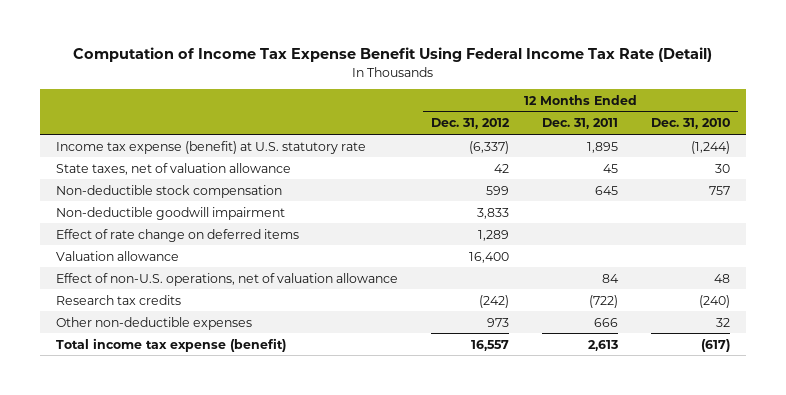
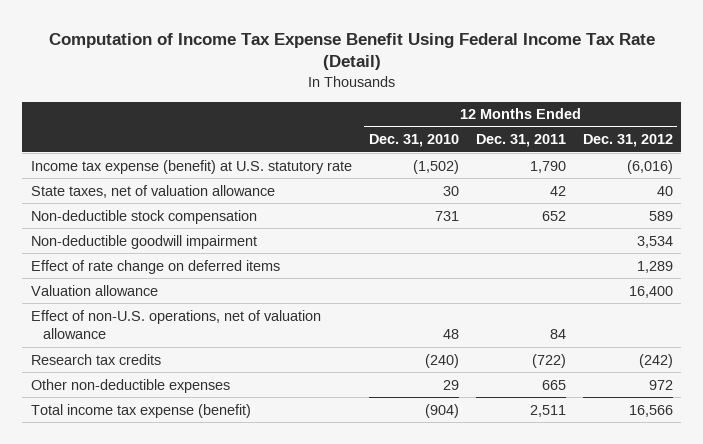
- | 12 Months Ended Dec. 31, 2012 | 12 Months Ended Dec. 31, 2011 | 12 Months Ended Dec. 31, 2010
+ | 12 Months Ended Dec. 31, 2010 | 12 Months Ended Dec. 31, 2011 | 12 Months Ended Dec. 31, 2012
- Income tax expense (benefit) at U.S. statutory rate | (6,337) | 1,895 | (1,244)
- State taxes, net of valuation allowance | 42 | 45 | 30
- Non-deductible stock compensation | 599 | 645 | 757
- Non-deductible goodwill impairment | 3,833 | |
+ Income tax expense (benefit) at U.S. statutory rate | (1,502) | 1,790 | (6,016)
+ State taxes, net of valuation allowance | 30 | 42 | 40
+ Non-deductible stock compensation | 731 | 652 | 589
+ Non-deductible goodwill impairment | | | 3,534
- Other non-deductible expenses | 973 | 666 | 32
- Total income tax expense (benefit) | 16,557 | 2,613 | (617)
+ Other non-deductible expenses | 29 | 665 | 972
+ Total income tax expense (benefit) | (904) | 2,511 | 16,566

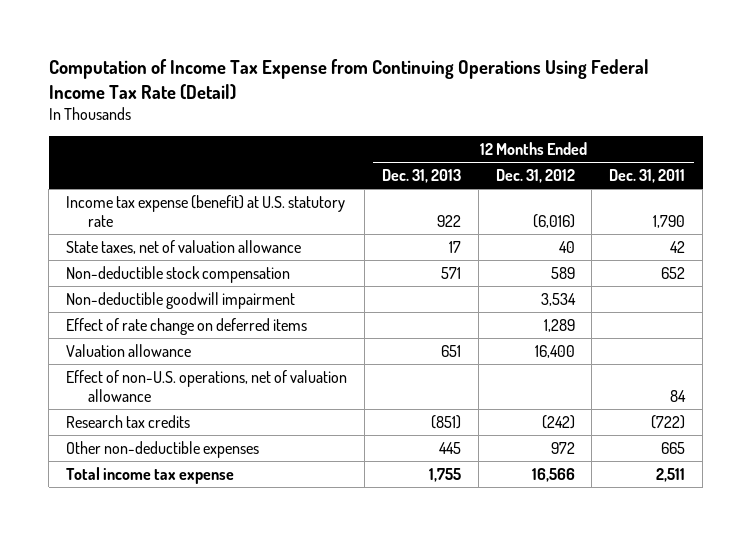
- Computation of Income Tax Expense Benefit Using Federal Income Tax Rate (Detail)
+ Computation of Income Tax Expense from Continuing Operations Using Federal Income Tax Rate (Detail)
- | 12 Months Ended Dec. 31, 2010 | 12 Months Ended Dec. 31, 2011 | 12 Months Ended Dec. 31, 2012
+ | 12 Months Ended Dec. 31, 2013 | 12 Months Ended Dec. 31, 2012 | 12 Months Ended Dec. 31, 2011
- Total income tax expense (benefit) | (904) | 2,511 | 16,566
+ Total income tax expense | 1,755 | 16,566 | 2,511

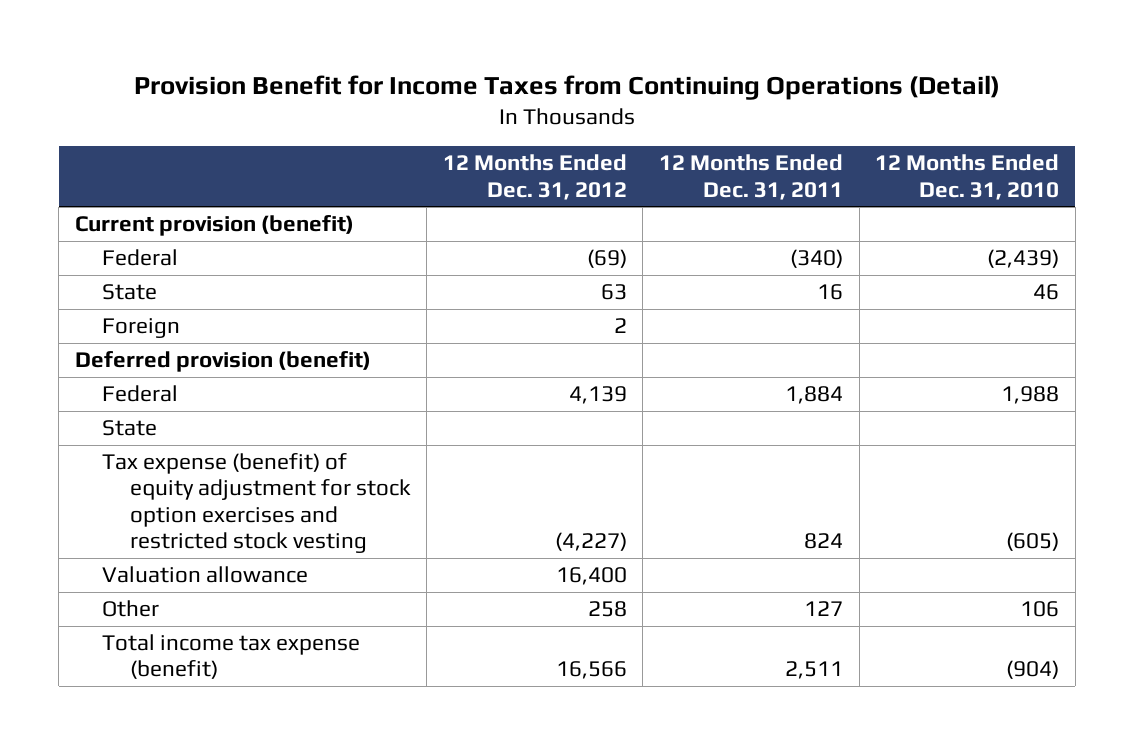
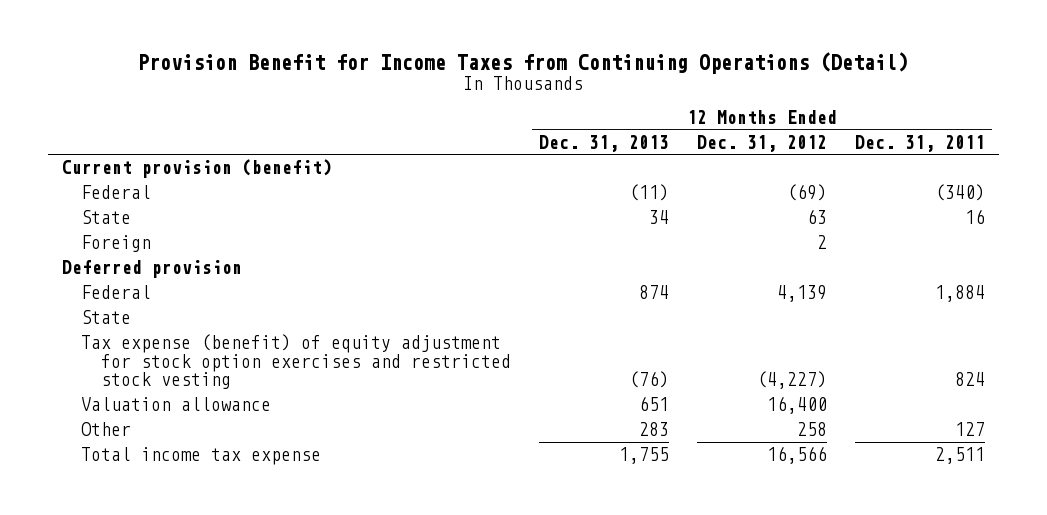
- | 12 Months Ended Dec. 31, 2012 | 12 Months Ended Dec. 31, 2011 | 12 Months Ended Dec. 31, 2010
+ | 12 Months Ended Dec. 31, 2013 | 12 Months Ended Dec. 31, 2012 | 12 Months Ended Dec. 31, 2011
- Deferred provision (benefit)
+ Deferred provision
- Total income tax expense (benefit) | 16,566 | 2,511 | (904)
+ Total income tax expense | 1,755 | 16,566 | 2,511

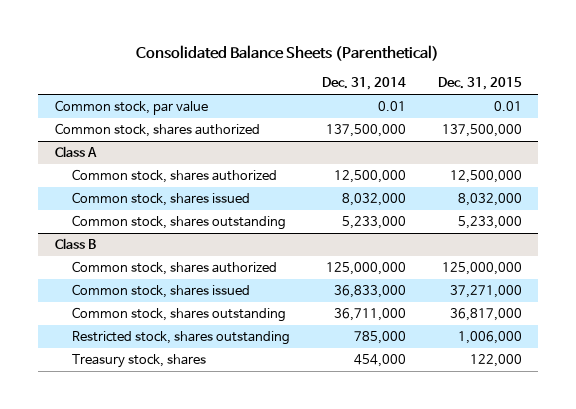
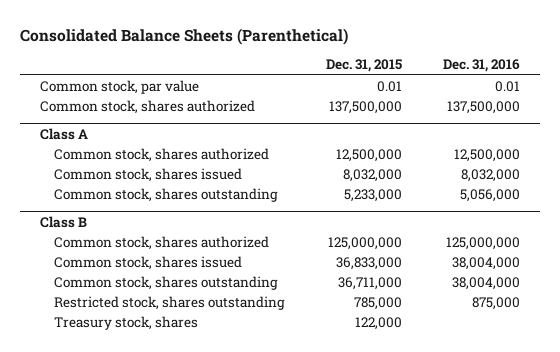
- | Dec. 31, 2014 | Dec. 31, 2015
+ | Dec. 31, 2015 | Dec. 31, 2016
@ Class B
- Common stock, shares issued | 36,833,000 | 37,271,000
- Common stock, shares outstanding | 36,711,000 | 36,817,000
- Restricted stock, shares outstanding | 785,000 | 1,006,000
+ Common stock, shares issued | 36,833,000 | 38,004,000
+ Common stock, shares outstanding | 36,711,000 | 38,004,000
+ Restricted stock, shares outstanding | 785,000 | 875,000

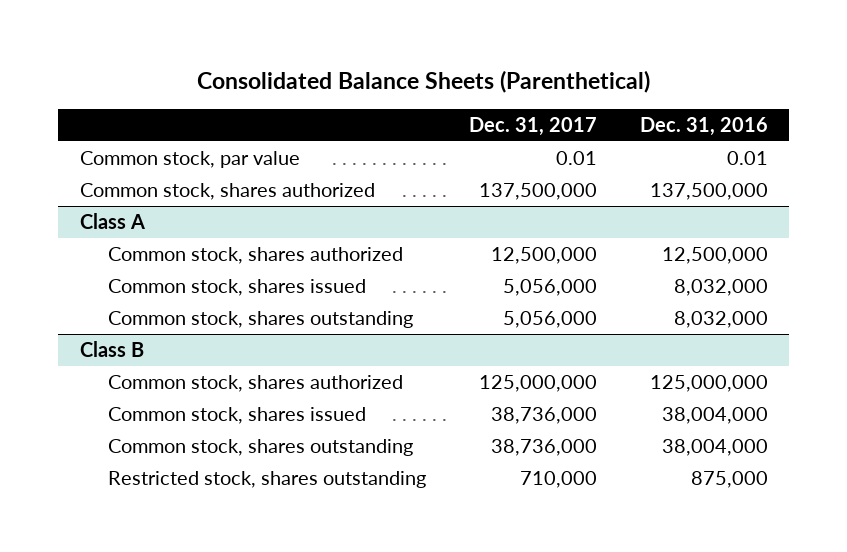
- | Dec. 31, 2015 | Dec. 31, 2016
+ | Dec. 31, 2017 | Dec. 31, 2016
@ Class A
- Common stock, shares outstanding | 5,233,000 | 5,056,000
+ Common stock, shares outstanding | 5,056,000 | 8,032,000
@ Class B
- Treasury stock, shares | 122,000 |

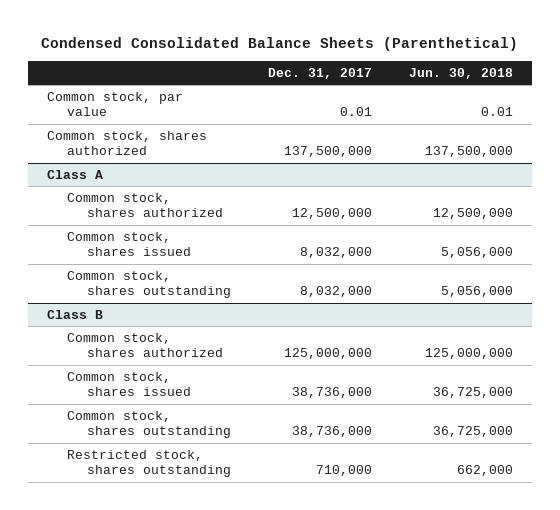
- Consolidated Balance Sheets (Parenthetical)
+ Condensed Consolidated Balance Sheets (Parenthetical)
- | Dec. 31, 2017 | Dec. 31, 2016
+ | Dec. 31, 2017 | Jun. 30, 2018
@ Class A
- Common stock, shares issued | 5,056,000 | 8,032,000
- Common stock, shares outstanding | 5,056,000 | 8,032,000
+ Common stock, shares issued | 8,032,000 | 5,056,000
+ Common stock, shares outstanding | 8,032,000 | 5,056,000

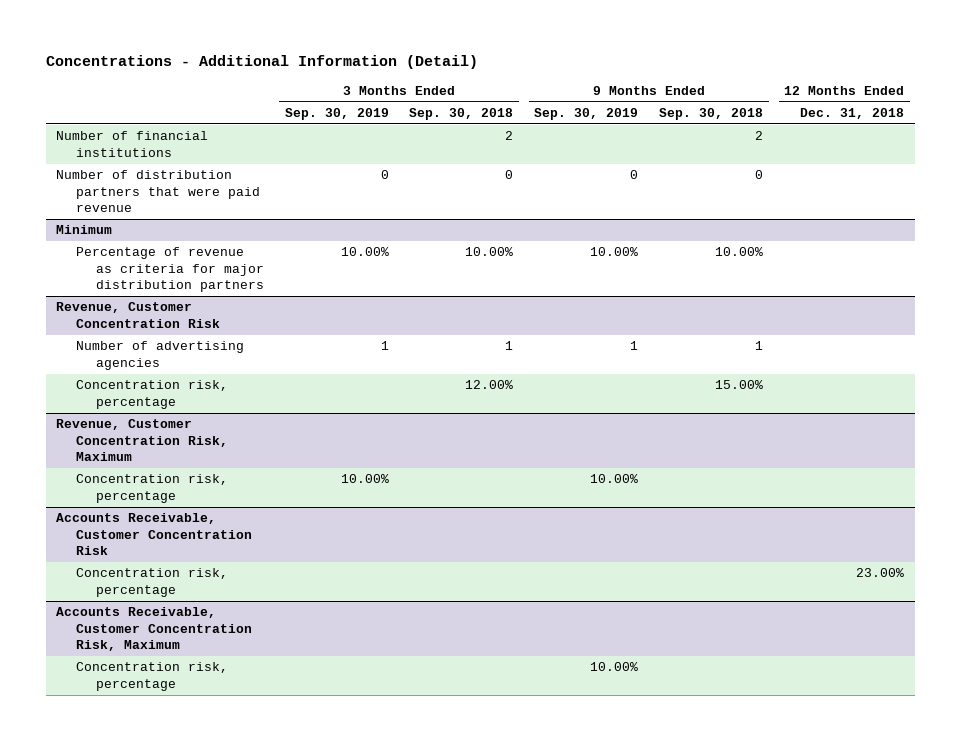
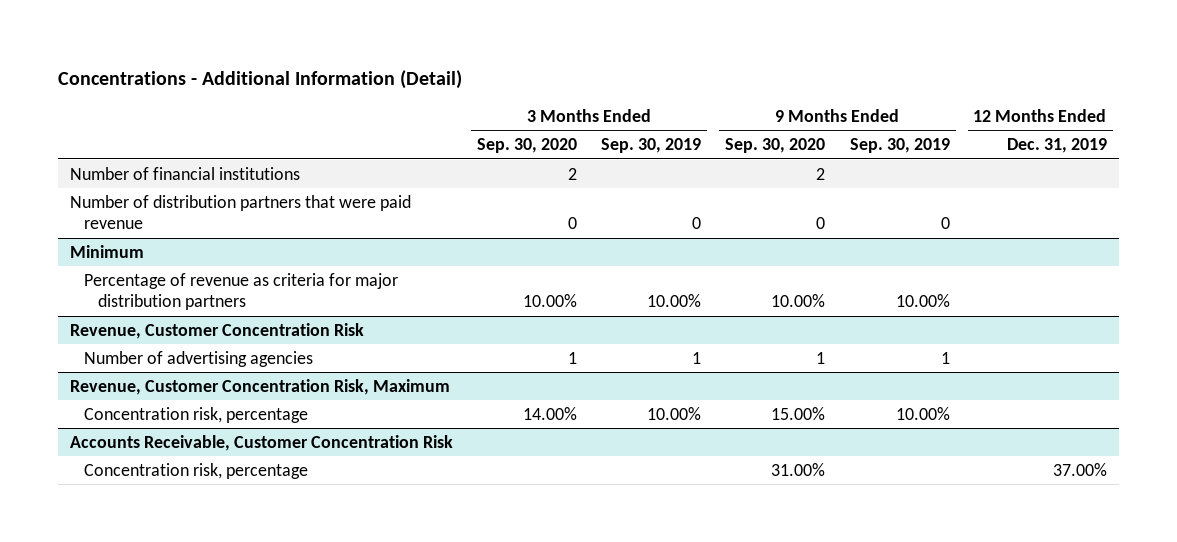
- | 3 Months Ended Sep. 30, 2019 | 3 Months Ended Sep. 30, 2018 | 9 Months Ended Sep. 30, 2019 | 9 Months Ended Sep. 30, 2018 | 12 Months Ended Dec. 31, 2018
+ | 3 Months Ended Sep. 30, 2020 | 3 Months Ended Sep. 30, 2019 | 9 Months Ended Sep. 30, 2020 | 9 Months Ended Sep. 30, 2019 | 12 Months Ended Dec. 31, 2019
@ Revenue, Customer Concentration Risk
- Concentration risk, percentage | | 12.00% | | 15.00% |
- Accounts Receivable, Customer Concentration Risk, Maximum
- Concentration risk, percentage | | | 10.00% | |

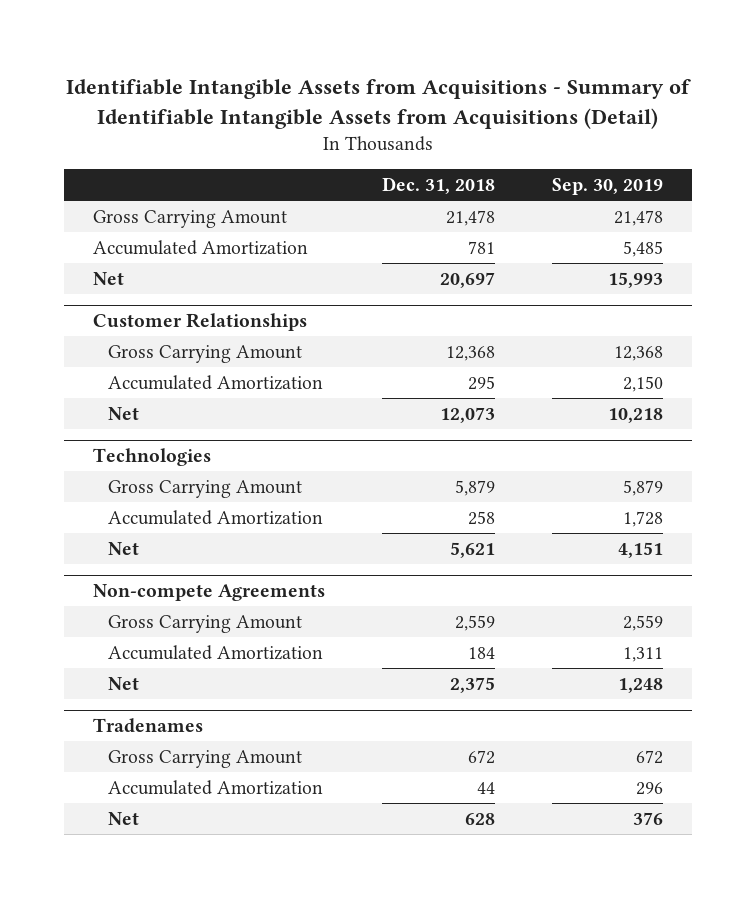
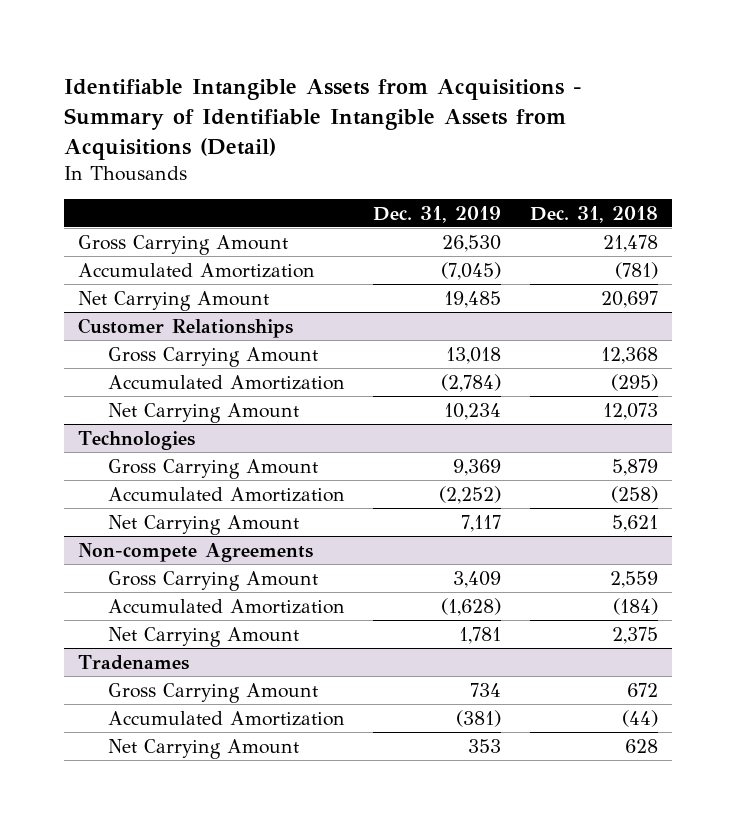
- | Dec. 31, 2018 | Sep. 30, 2019
+ | Dec. 31, 2019 | Dec. 31, 2018
- Accumulated Amortization | 781 | 5,485
- Net | 20,697 | 15,993
+ Accumulated Amortization | (7,045) | (781)
+ Net Carrying Amount | 19,485 | 20,697
@ Customer Relationships
- Accumulated Amortization | 295 | 2,150
- Net | 12,073 | 10,218
+ Accumulated Amortization | (2,784) | (295)
+ Net Carrying Amount | 10,234 | 12,073
@ Technologies
- Accumulated Amortization | 258 | 1,728
- Net | 5,621 | 4,151
+ Accumulated Amortization | (2,252) | (258)
+ Net Carrying Amount | 7,117 | 5,621
@ Non-compete Agreements
- Accumulated Amortization | 184 | 1,311
- Net | 2,375 | 1,248
+ Accumulated Amortization | (1,628) | (184)
+ Net Carrying Amount | 1,781 | 2,375
@ Tradenames
- Accumulated Amortization | 44 | 296
- Net | 628 | 376
+ Accumulated Amortization | (381) | (44)
+ Net Carrying Amount | 353 | 628

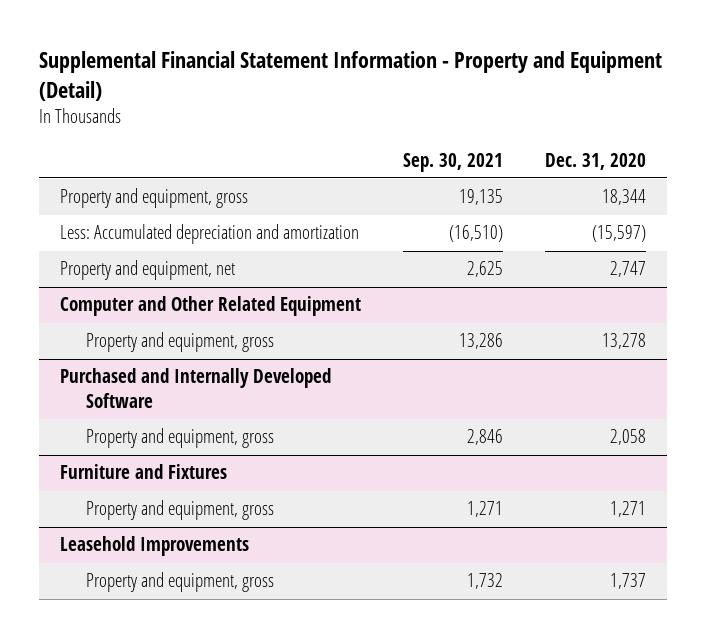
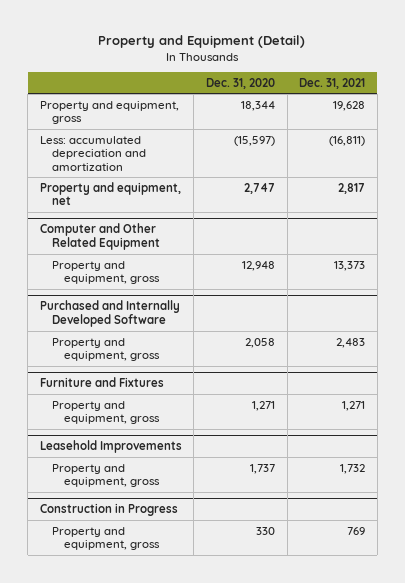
- Supplemental Financial Statement Information - Property and Equipment (Detail)
+ Property and Equipment (Detail)
- | Sep. 30, 2021 | Dec. 31, 2020
+ | Dec. 31, 2020 | Dec. 31, 2021
- Less: Accumulated depreciation and amortization | (16,510) | (15,597)
+ Less: accumulated depreciation and amortization | (15,597) | (16,811)
@ Computer and Other Related Equipment
- Property and equipment, gross | 13,286 | 13,278
+ Property and equipment, gross | 12,948 | 13,373
+ Construction in Progress
+ Property and equipment, gross | 330 | 769

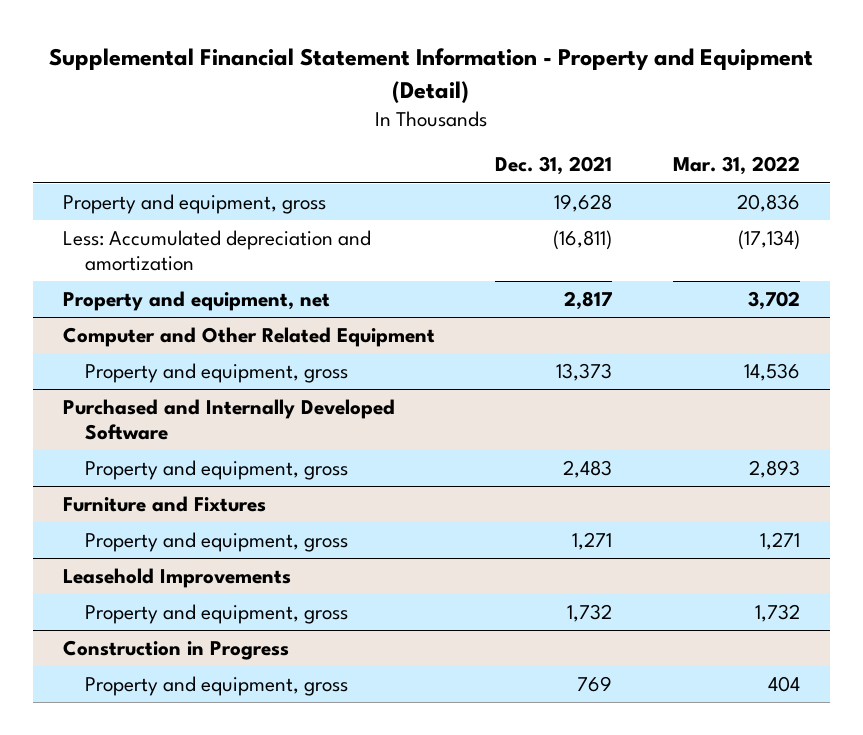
- Property and Equipment (Detail)
+ Supplemental Financial Statement Information - Property and Equipment (Detail)
- | Dec. 31, 2020 | Dec. 31, 2021
+ | Dec. 31, 2021 | Mar. 31, 2022
- Less: accumulated depreciation and amortization | (15,597) | (16,811)
+ Less: Accumulated depreciation and amortization | (16,811) | (17,134)

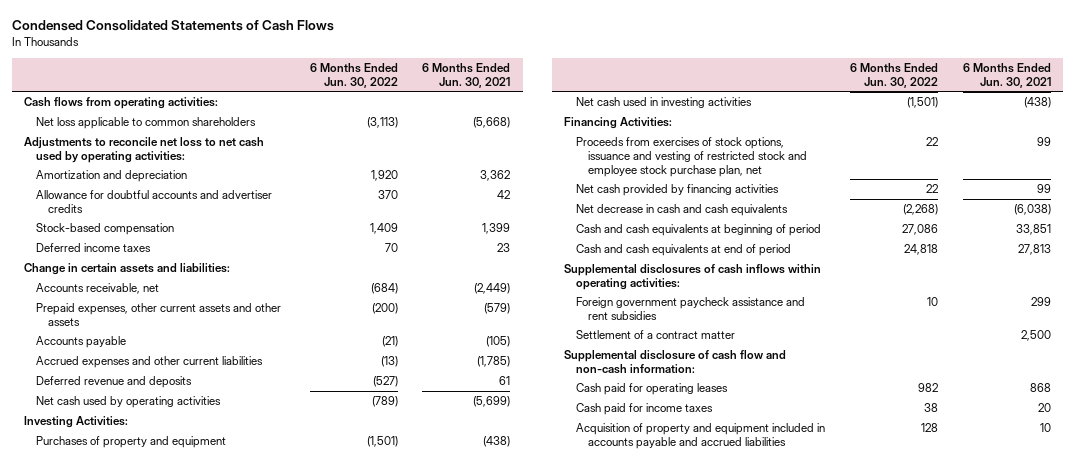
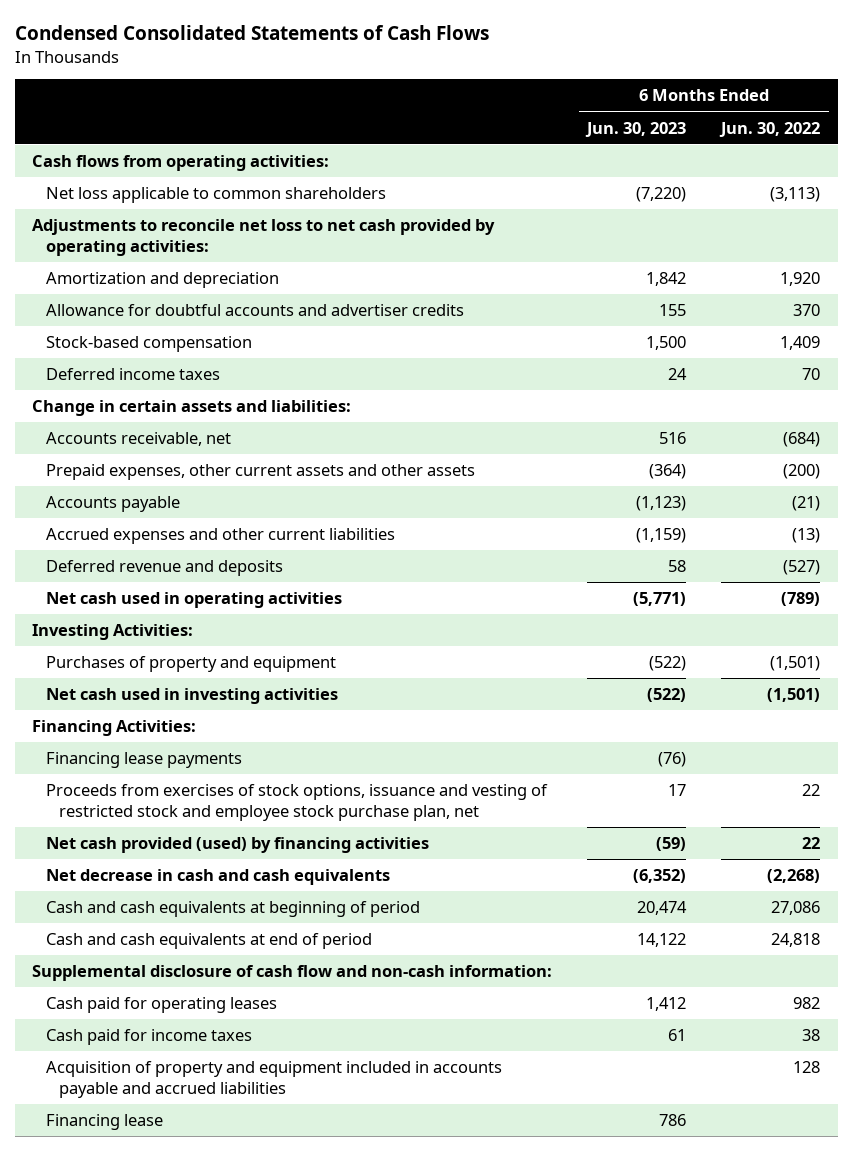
- | 6 Months Ended Jun. 30, 2022 | 6 Months Ended Jun. 30, 2021
+ | 6 Months Ended Jun. 30, 2023 | 6 Months Ended Jun. 30, 2022
- Adjustments to reconcile net loss to net cash used by operating activities:
+ Adjustments to reconcile net loss to net cash provided by operating activities:
- Net cash used by operating activities | (789) | (5,699)
+ Net cash used in operating activities | (5,771) | (789)
+ Financing lease payments | (76) |
- Net cash provided by financing activities | 22 | 99
+ Net cash provided (used) by financing activities | (59) | 22
- Supplemental disclosures of cash inflows within operating activities:
- Foreign government paycheck assistance and rent subsidies | 10 | 299
- Settlement of a contract matter | | 2,500
+ Financing lease | 786 |

